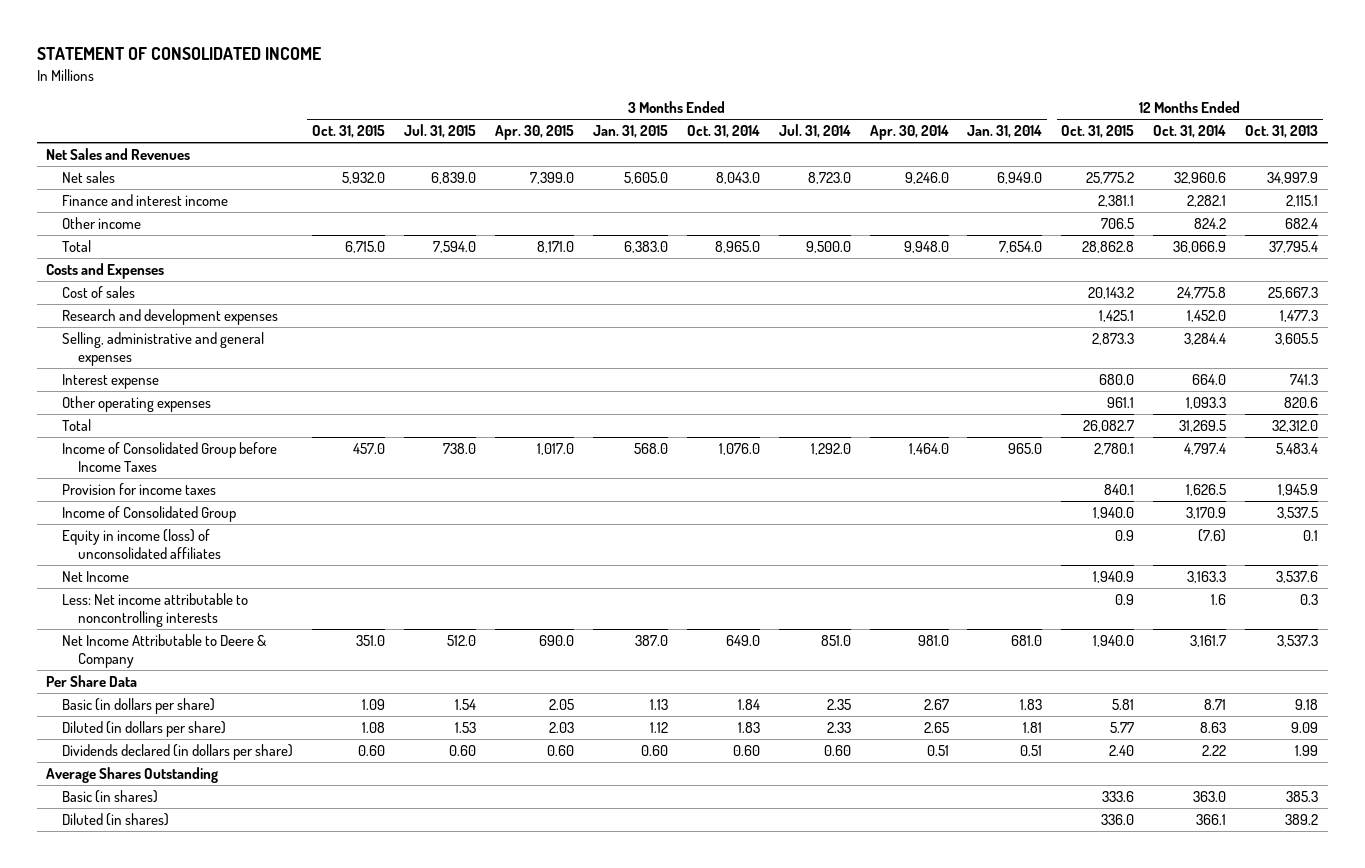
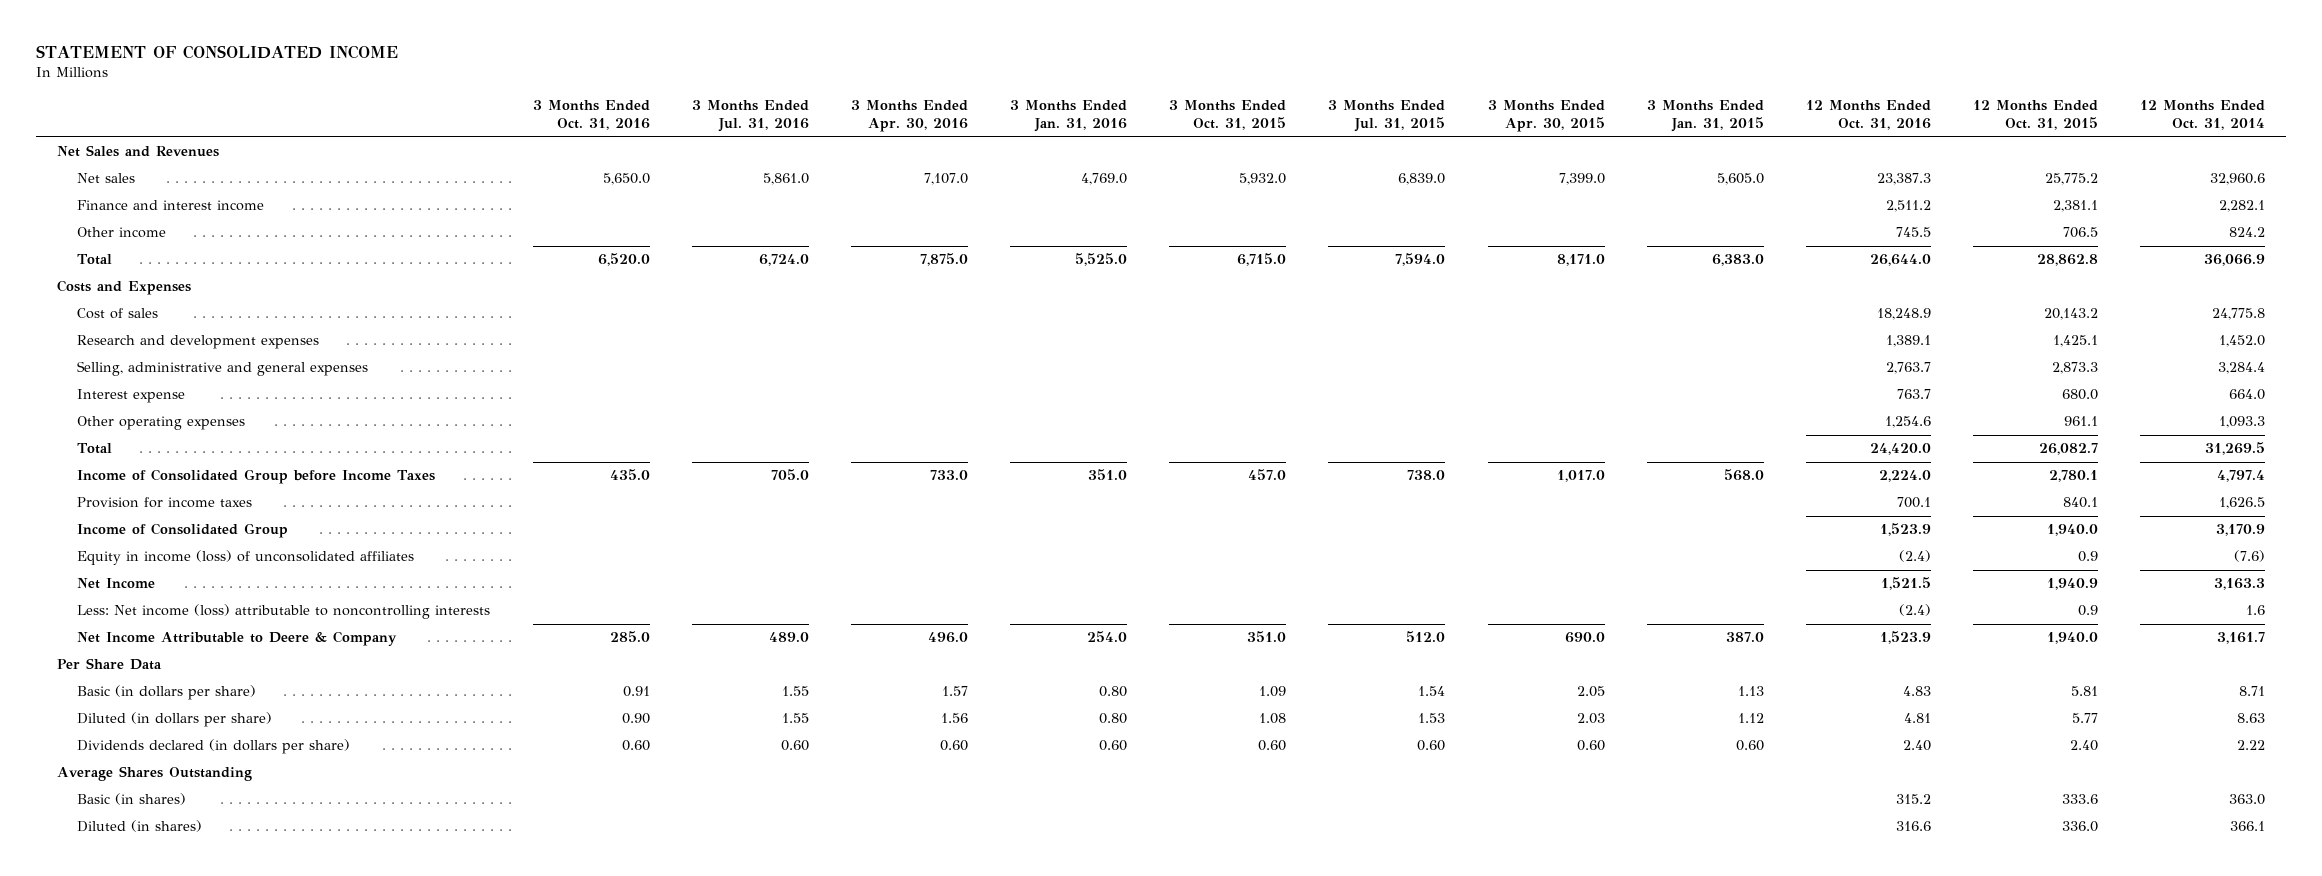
- | 3 Months Ended Oct. 31, 2015 | 3 Months Ended Jul. 31, 2015 | 3 Months Ended Apr. 30, 2015 | 3 Months Ended Jan. 31, 2015 | 3 Months Ended Oct. 31, 2014 | 3 Months Ended Jul. 31, 2014 | 3 Months Ended Apr. 30, 2014 | 3 Months Ended Jan. 31, 2014 | 12 Months Ended Oct. 31, 2015 | 12 Months Ended Oct. 31, 2014 | 12 Months Ended Oct. 31, 2013
+ | 3 Months Ended Oct. 31, 2016 | 3 Months Ended Jul. 31, 2016 | 3 Months Ended Apr. 30, 2016 | 3 Months Ended Jan. 31, 2016 | 3 Months Ended Oct. 31, 2015 | 3 Months Ended Jul. 31, 2015 | 3 Months Ended Apr. 30, 2015 | 3 Months Ended Jan. 31, 2015 | 12 Months Ended Oct. 31, 2016 | 12 Months Ended Oct. 31, 2015 | 12 Months Ended Oct. 31, 2014
- Less: Net income attributable to noncontrolling interests | | | | | | | | | 0.9 | 1.6 | 0.3
+ Less: Net income (loss) attributable to noncontrolling interests | | | | | | | | | (2.4) | 0.9 | 1.6

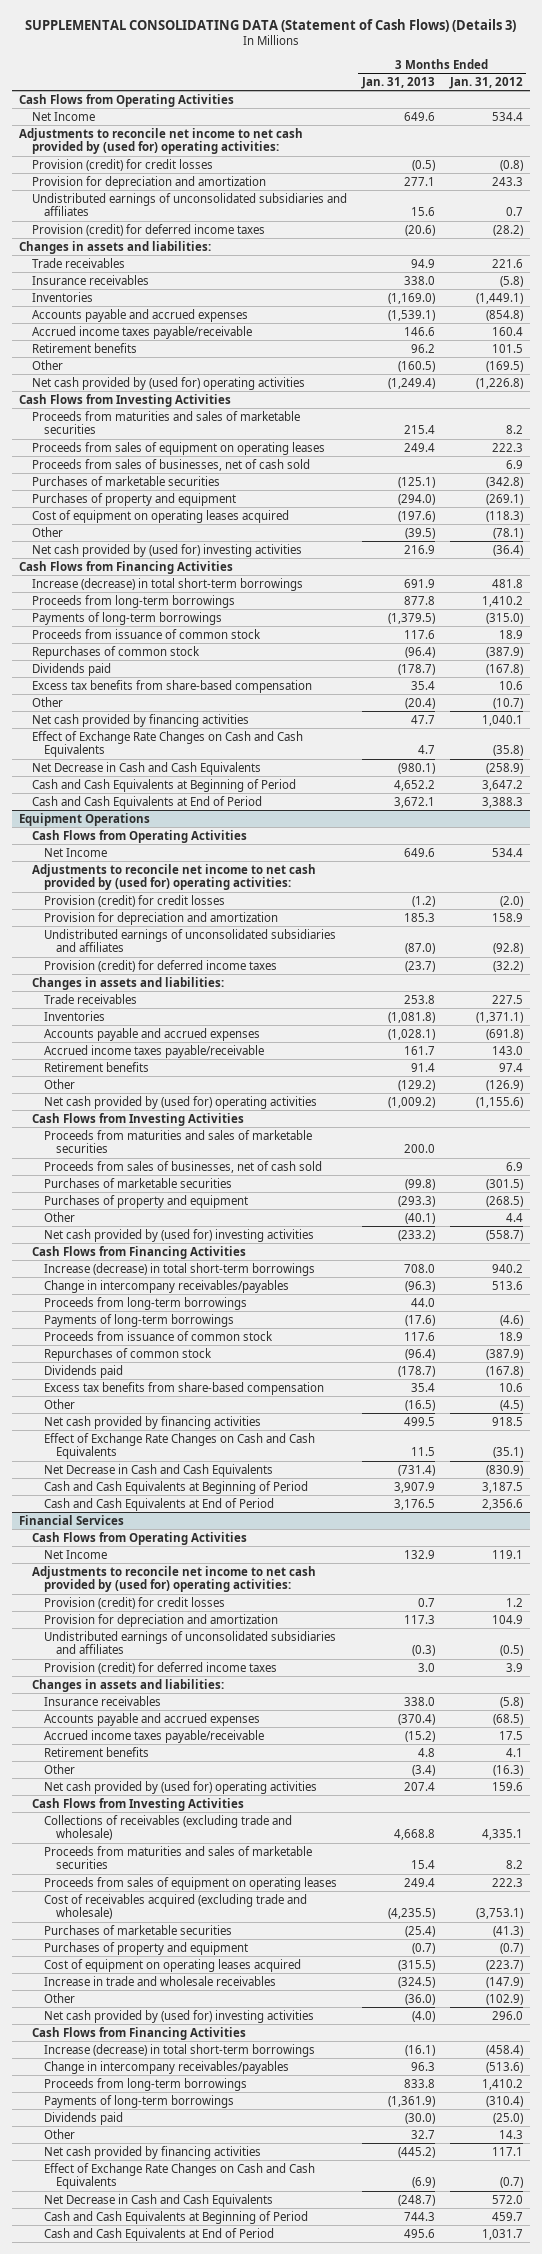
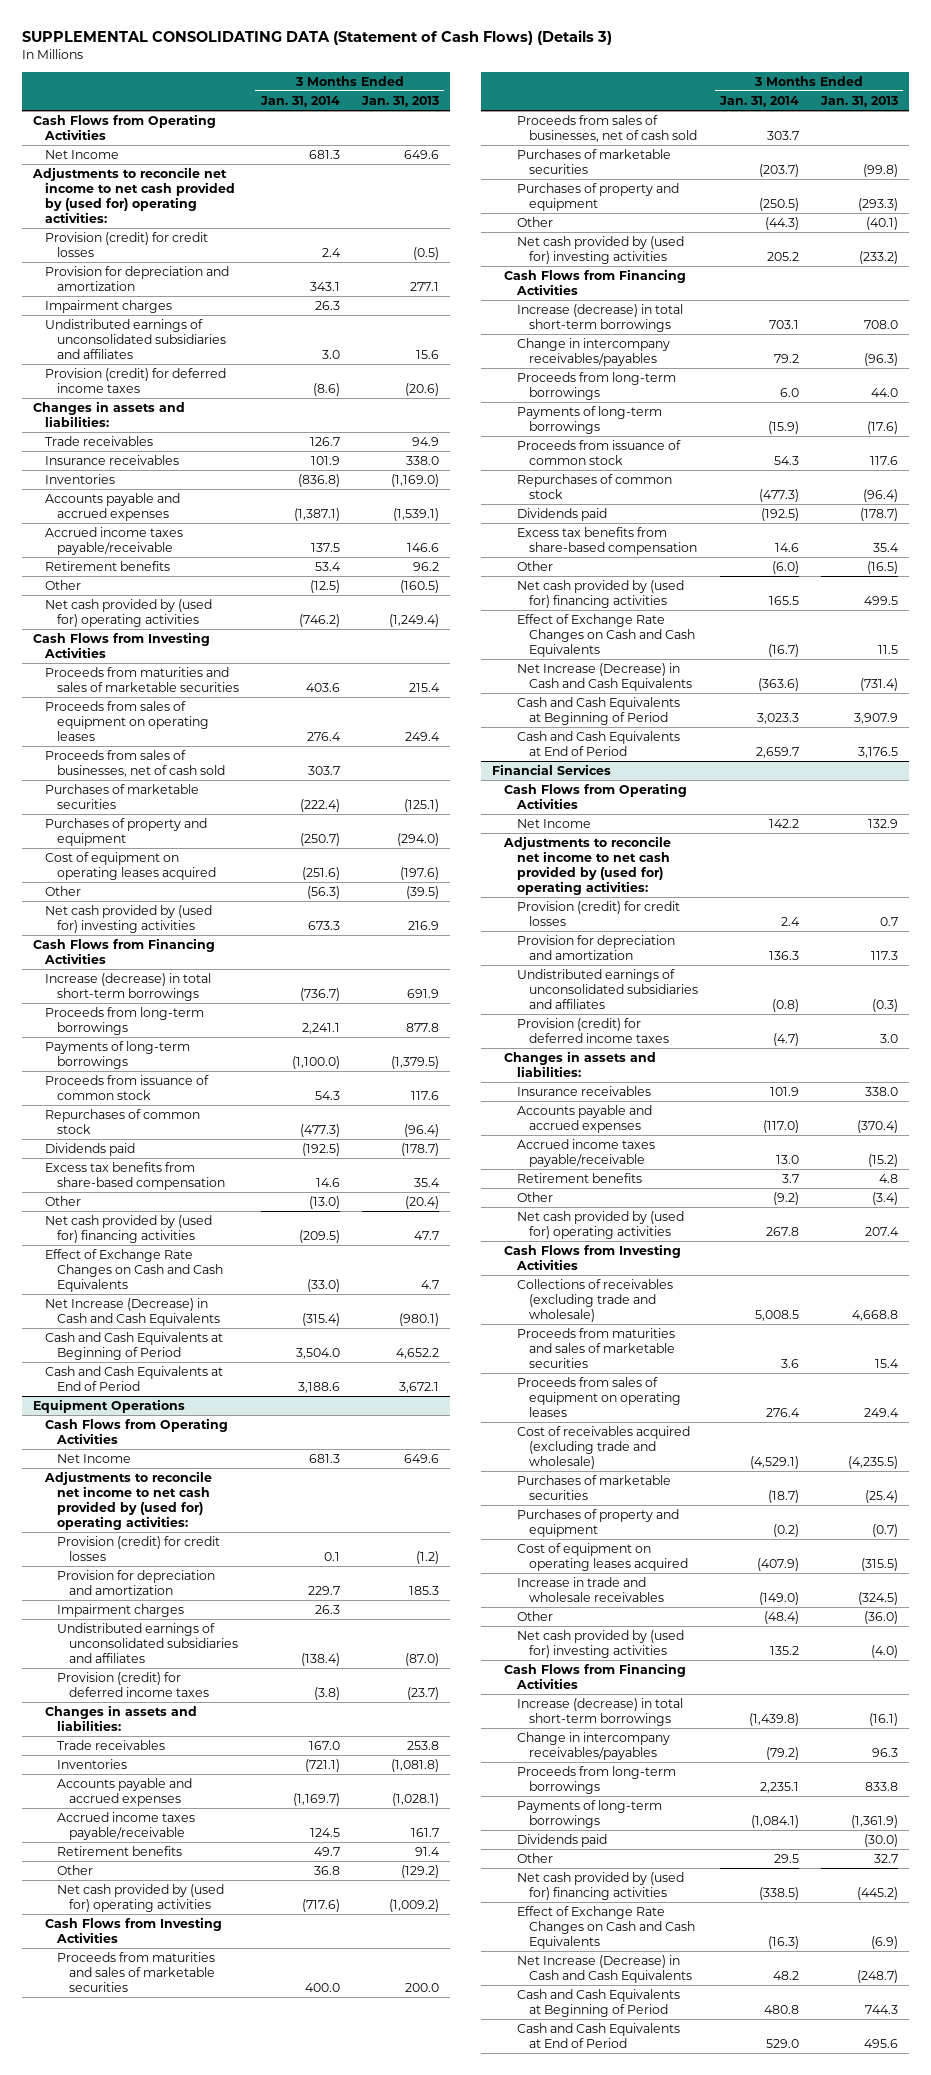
- | 3 Months Ended Jan. 31, 2013 | 3 Months Ended Jan. 31, 2012
+ | 3 Months Ended Jan. 31, 2014 | 3 Months Ended Jan. 31, 2013
+ Impairment charges | 26.3 |
- Net cash provided by financing activities | 47.7 | 1,040.1
+ Net cash provided by (used for) financing activities | (209.5) | 47.7
- Net Decrease in Cash and Cash Equivalents | (980.1) | (258.9)
+ Net Increase (Decrease) in Cash and Cash Equivalents | (315.4) | (980.1)
@ Equipment Operations
+ Impairment charges | 26.3 |
- Net cash provided by financing activities | 499.5 | 918.5
+ Net cash provided by (used for) financing activities | 165.5 | 499.5
- Net Decrease in Cash and Cash Equivalents | (731.4) | (830.9)
+ Net Increase (Decrease) in Cash and Cash Equivalents | (363.6) | (731.4)
@ Financial Services
- Net cash provided by financing activities | (445.2) | 117.1
+ Net cash provided by (used for) financing activities | (338.5) | (445.2)
- Net Decrease in Cash and Cash Equivalents | (248.7) | 572.0
+ Net Increase (Decrease) in Cash and Cash Equivalents | 48.2 | (248.7)

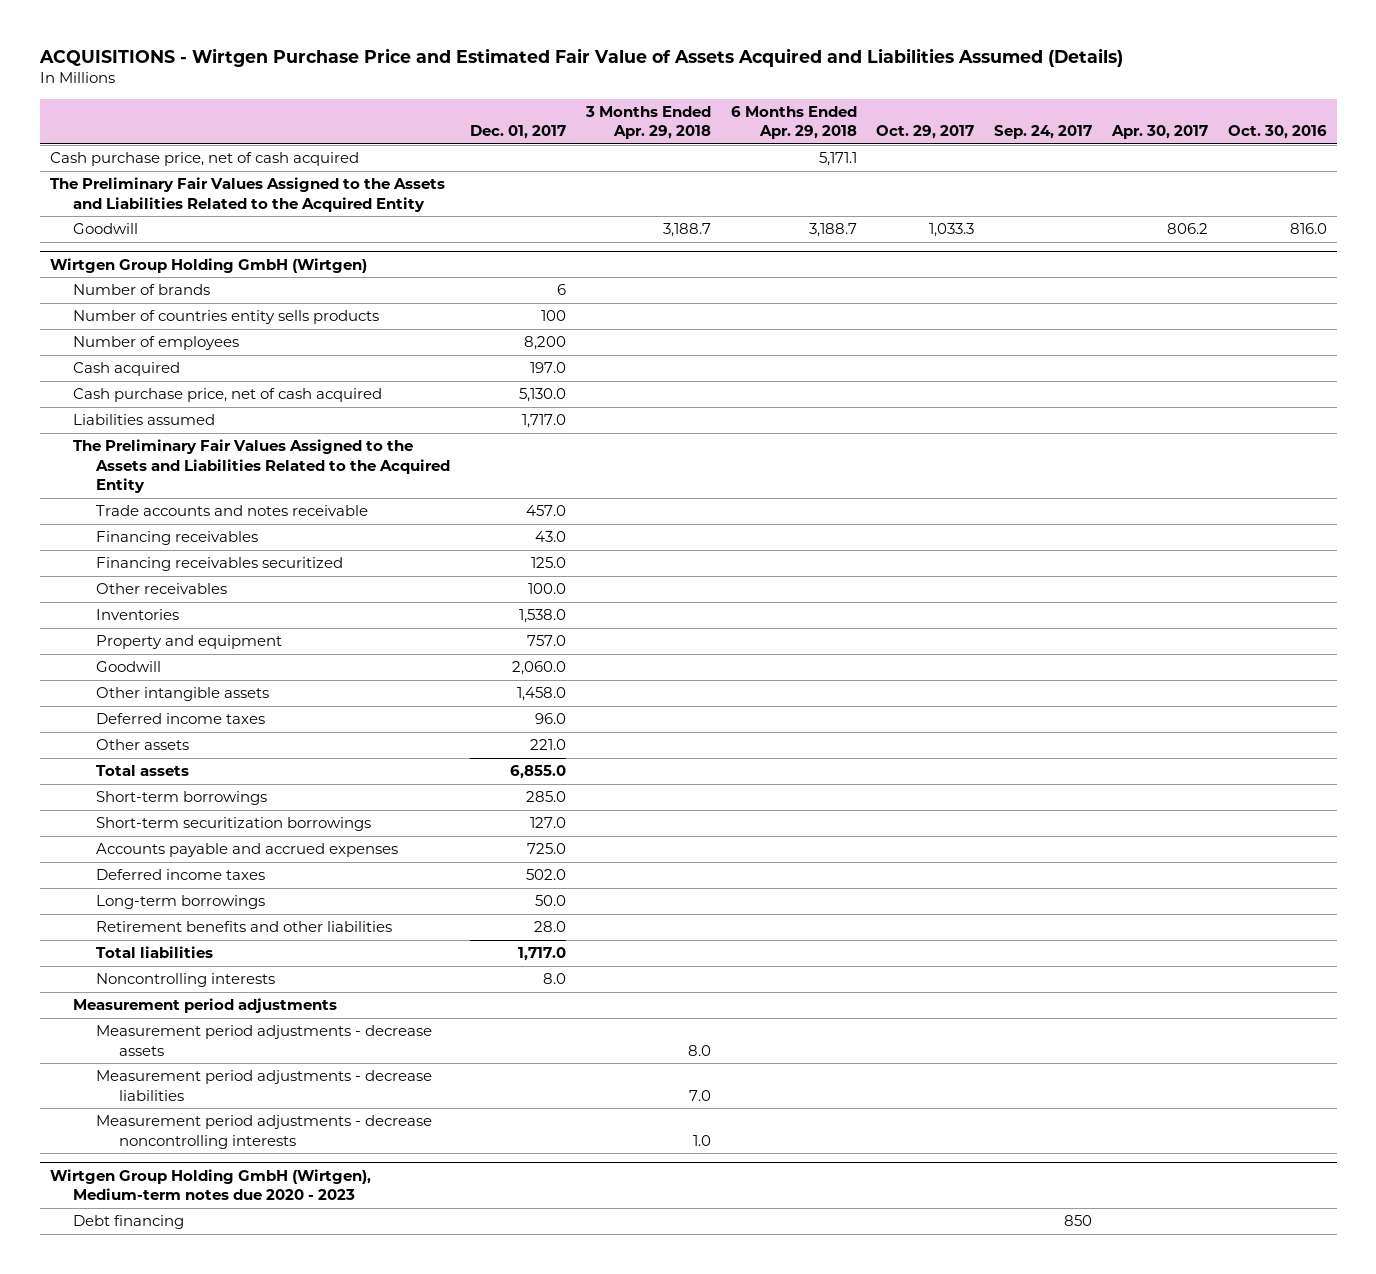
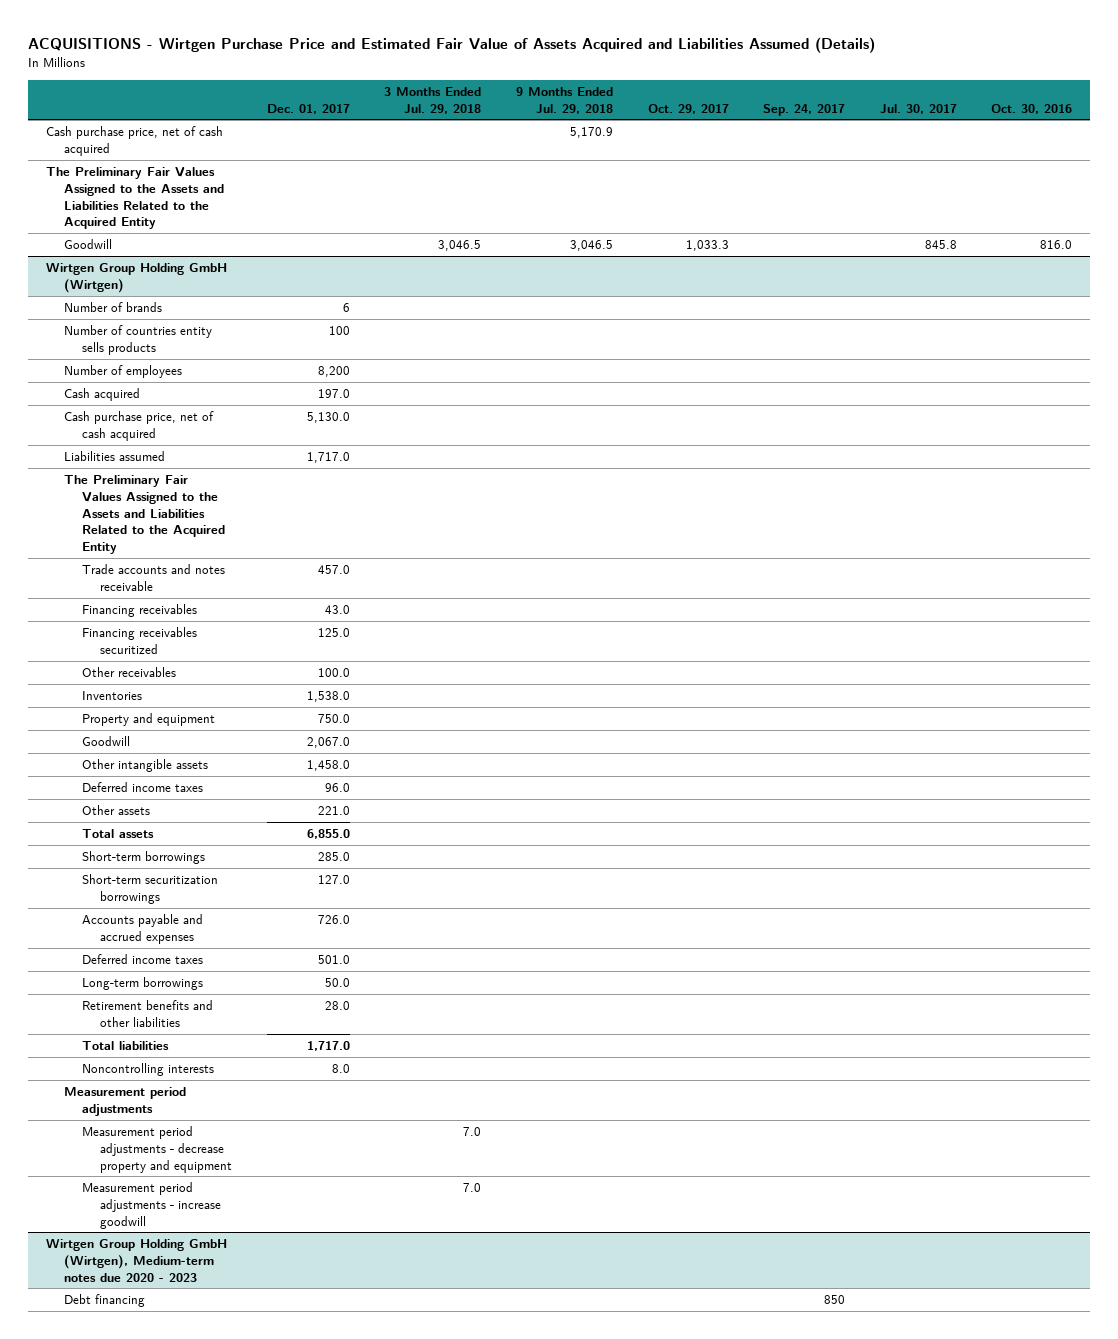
- | Dec. 01, 2017 | 3 Months Ended Apr. 29, 2018 | 6 Months Ended Apr. 29, 2018 | Oct. 29, 2017 | Sep. 24, 2017 | Apr. 30, 2017 | Oct. 30, 2016
+ | Dec. 01, 2017 | 3 Months Ended Jul. 29, 2018 | 9 Months Ended Jul. 29, 2018 | Oct. 29, 2017 | Sep. 24, 2017 | Jul. 30, 2017 | Oct. 30, 2016
@ Wirtgen Group Holding GmbH (Wirtgen)
- Property and equipment | 757.0 | | | | | |
- Goodwill | 2,060.0 | | | | | |
+ Property and equipment | 750.0 | | | | | |
+ Goodwill | 2,067.0 | | | | | |
- Accounts payable and accrued expenses | 725.0 | | | | | |
- Deferred income taxes | 502.0 | | | | | |
+ Accounts payable and accrued expenses | 726.0 | | | | | |
+ Deferred income taxes | 501.0 | | | | | |
- Measurement period adjustments - decrease assets | | 8.0 | | | | |
- Measurement period adjustments - decrease liabilities | | 7.0 | | | | |
- Measurement period adjustments - decrease noncontrolling interests | | 1.0 | | | | |
+ Measurement period adjustments - decrease property and equipment | | 7.0 | | | | |
+ Measurement period adjustments - increase goodwill | | 7.0 | | | | |

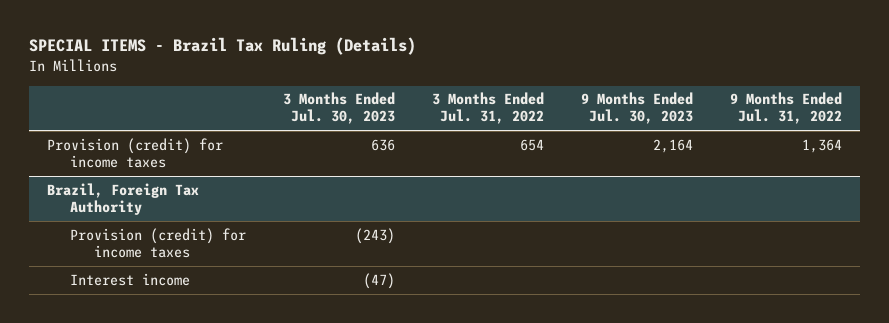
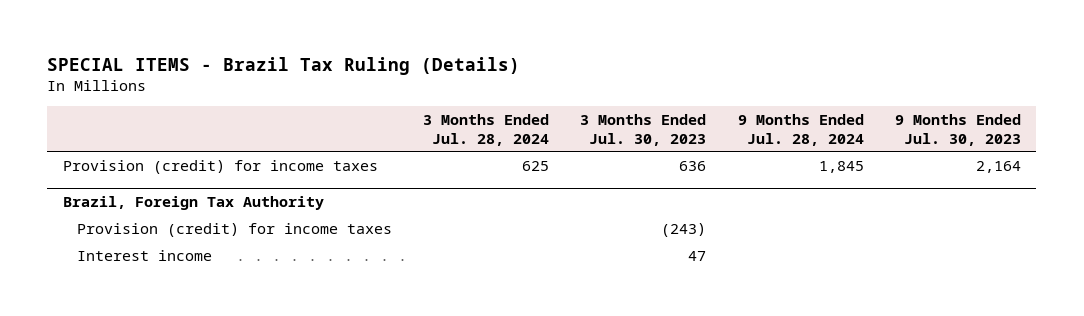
- | 3 Months Ended Jul. 30, 2023 | 3 Months Ended Jul. 31, 2022 | 9 Months Ended Jul. 30, 2023 | 9 Months Ended Jul. 31, 2022
+ | 3 Months Ended Jul. 28, 2024 | 3 Months Ended Jul. 30, 2023 | 9 Months Ended Jul. 28, 2024 | 9 Months Ended Jul. 30, 2023
@ Brazil, Foreign Tax Authority
- Interest income | (47) | | |
+ Interest income | | 47 | |

